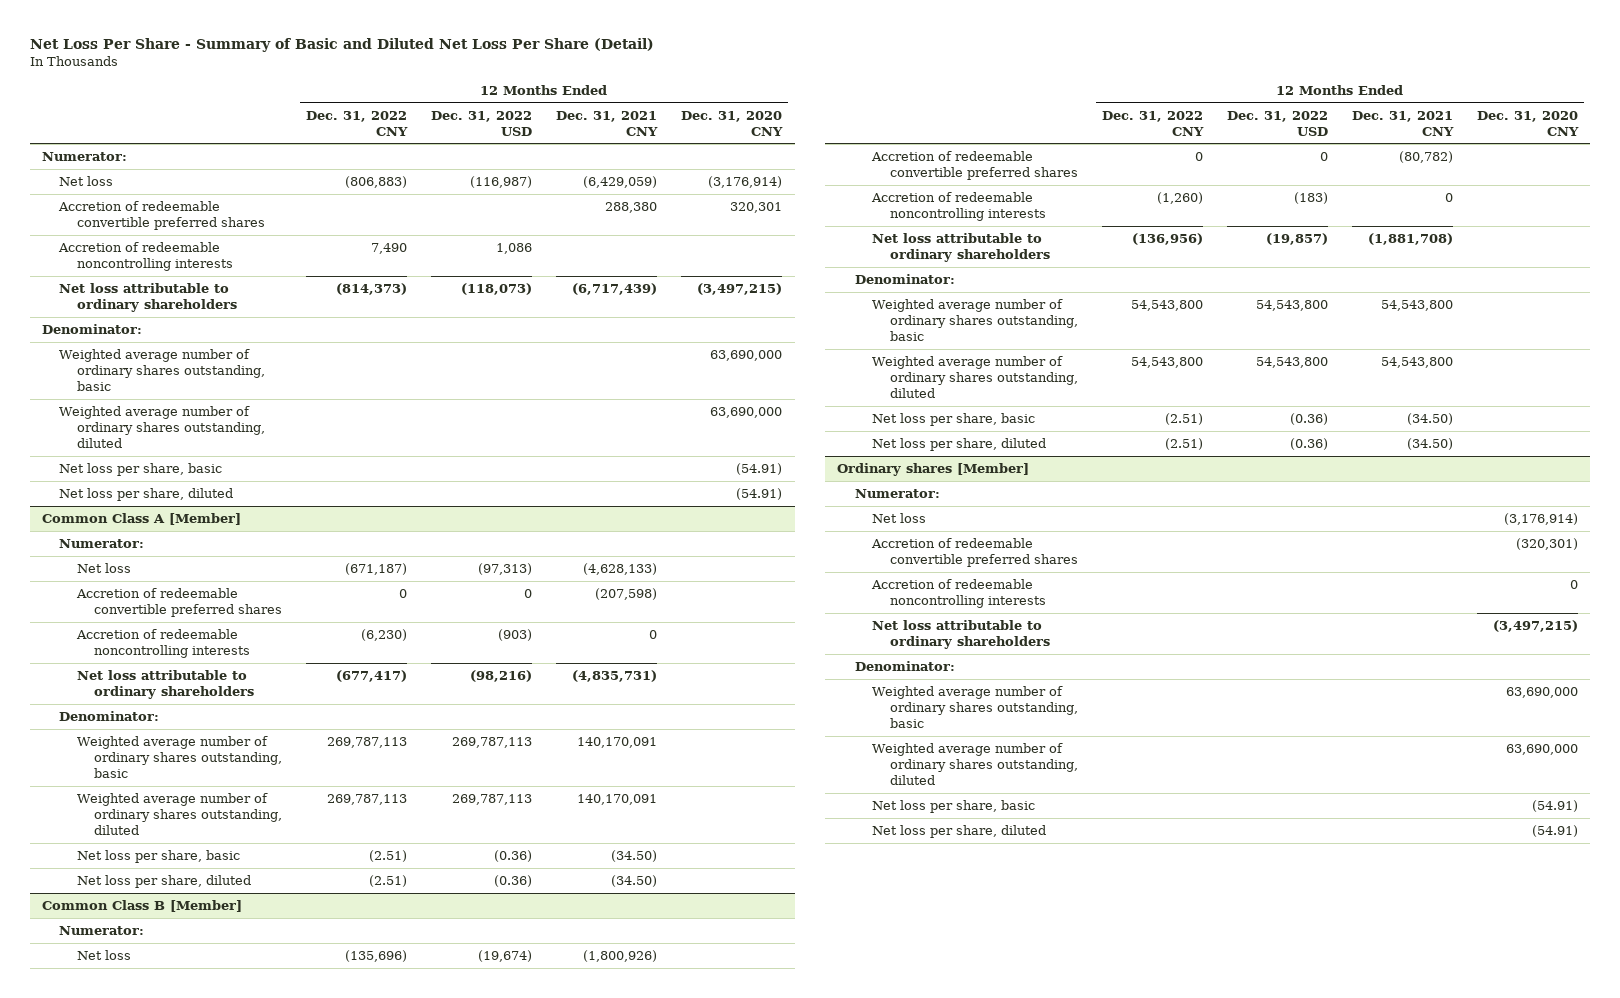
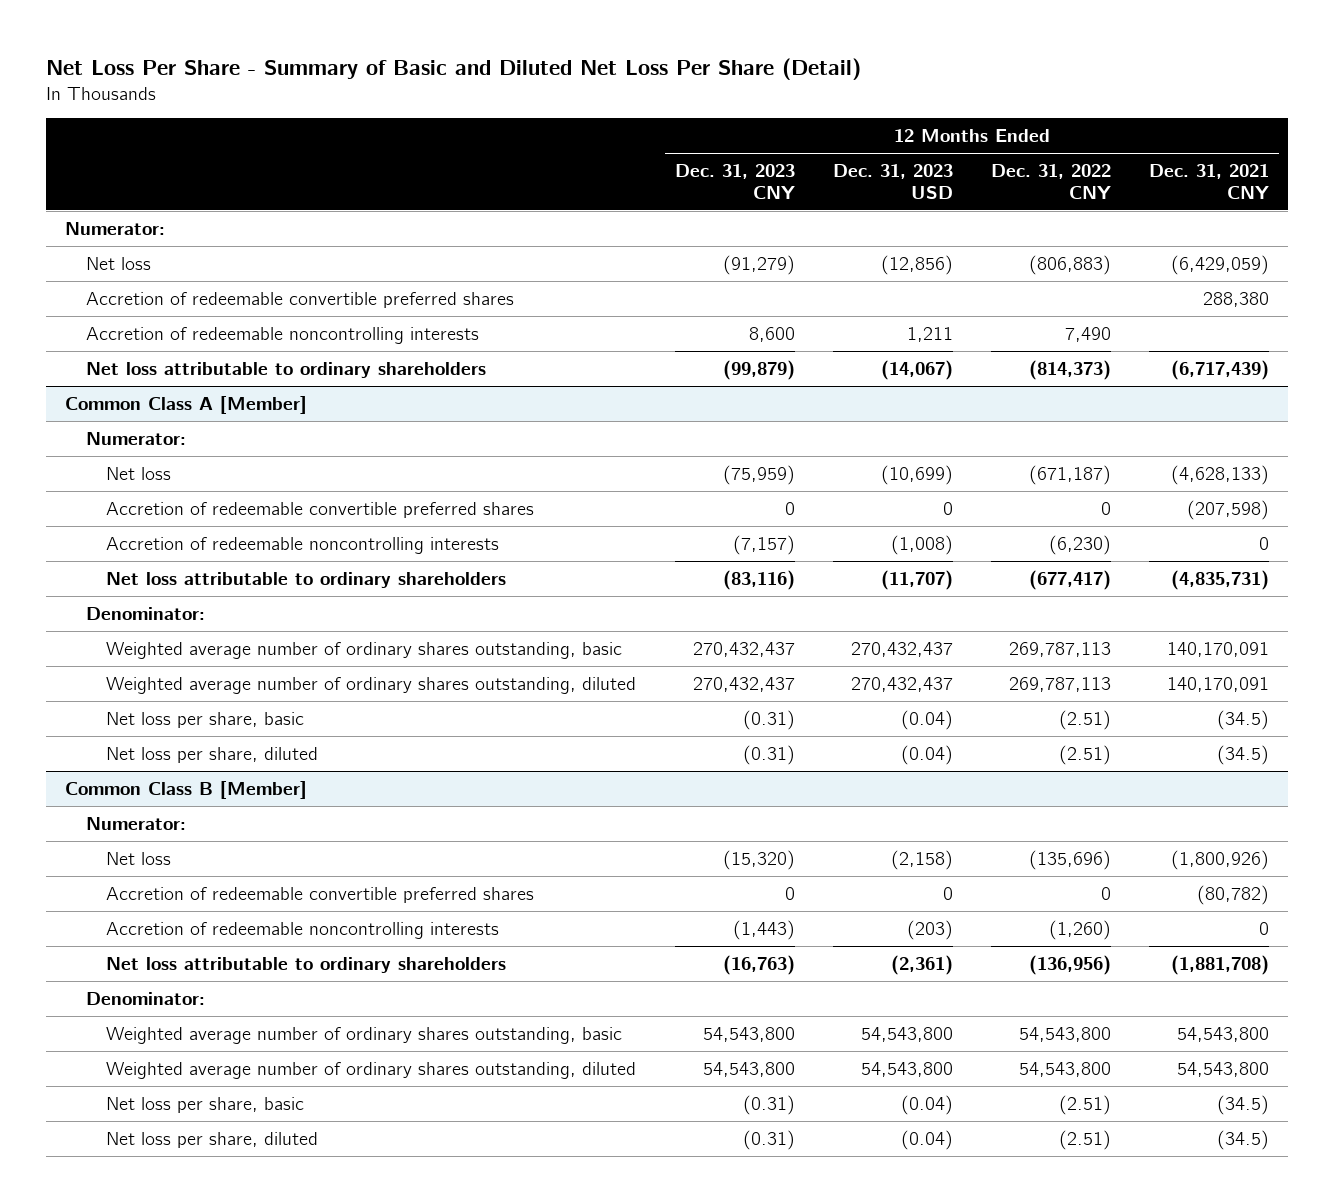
- | 12 Months Ended Dec. 31, 2022 CNY | 12 Months Ended Dec. 31, 2022 USD | 12 Months Ended Dec. 31, 2021 CNY | 12 Months Ended Dec. 31, 2020 CNY
+ | 12 Months Ended Dec. 31, 2023 CNY | 12 Months Ended Dec. 31, 2023 USD | 12 Months Ended Dec. 31, 2022 CNY | 12 Months Ended Dec. 31, 2021 CNY
- Denominator:
- Weighted average number of ordinary shares outstanding, basic | | | | 63,690,000
- Weighted average number of ordinary shares outstanding, diluted | | | | 63,690,000
- Net loss per share, basic | | | | (54.91)
- Net loss per share, diluted | | | | (54.91)
@ Common Class A [Member]
- Net loss per share, basic | (2.51) | (0.36) | (34.50) |
- Net loss per share, diluted | (2.51) | (0.36) | (34.50) |
+ Net loss per share, basic | (0.31) | (0.04) | (2.51) | (34.5)
+ Net loss per share, diluted | (0.31) | (0.04) | (2.51) | (34.5)
@ Common Class B [Member]
- Net loss per share, basic | (2.51) | (0.36) | (34.50) |
- Net loss per share, diluted | (2.51) | (0.36) | (34.50) |
- Ordinary shares [Member]
- Numerator:
- Net loss | | | | (3,176,914)
- Accretion of redeemable convertible preferred shares | | | | (320,301)
- Accretion of redeemable noncontrolling interests | | | | 0
- Net loss attributable to ordinary shareholders | | | | (3,497,215)
- Denominator:
- Weighted average number of ordinary shares outstanding, basic | | | | 63,690,000
- Weighted average number of ordinary shares outstanding, diluted | | | | 63,690,000
- Net loss per share, basic | | | | (54.91)
- Net loss per share, diluted | | | | (54.91)
@ Common Class B [Member]
+ Net loss per share, basic | (0.31) | (0.04) | (2.51) | (34.5)
+ Net loss per share, diluted | (0.31) | (0.04) | (2.51) | (34.5)

